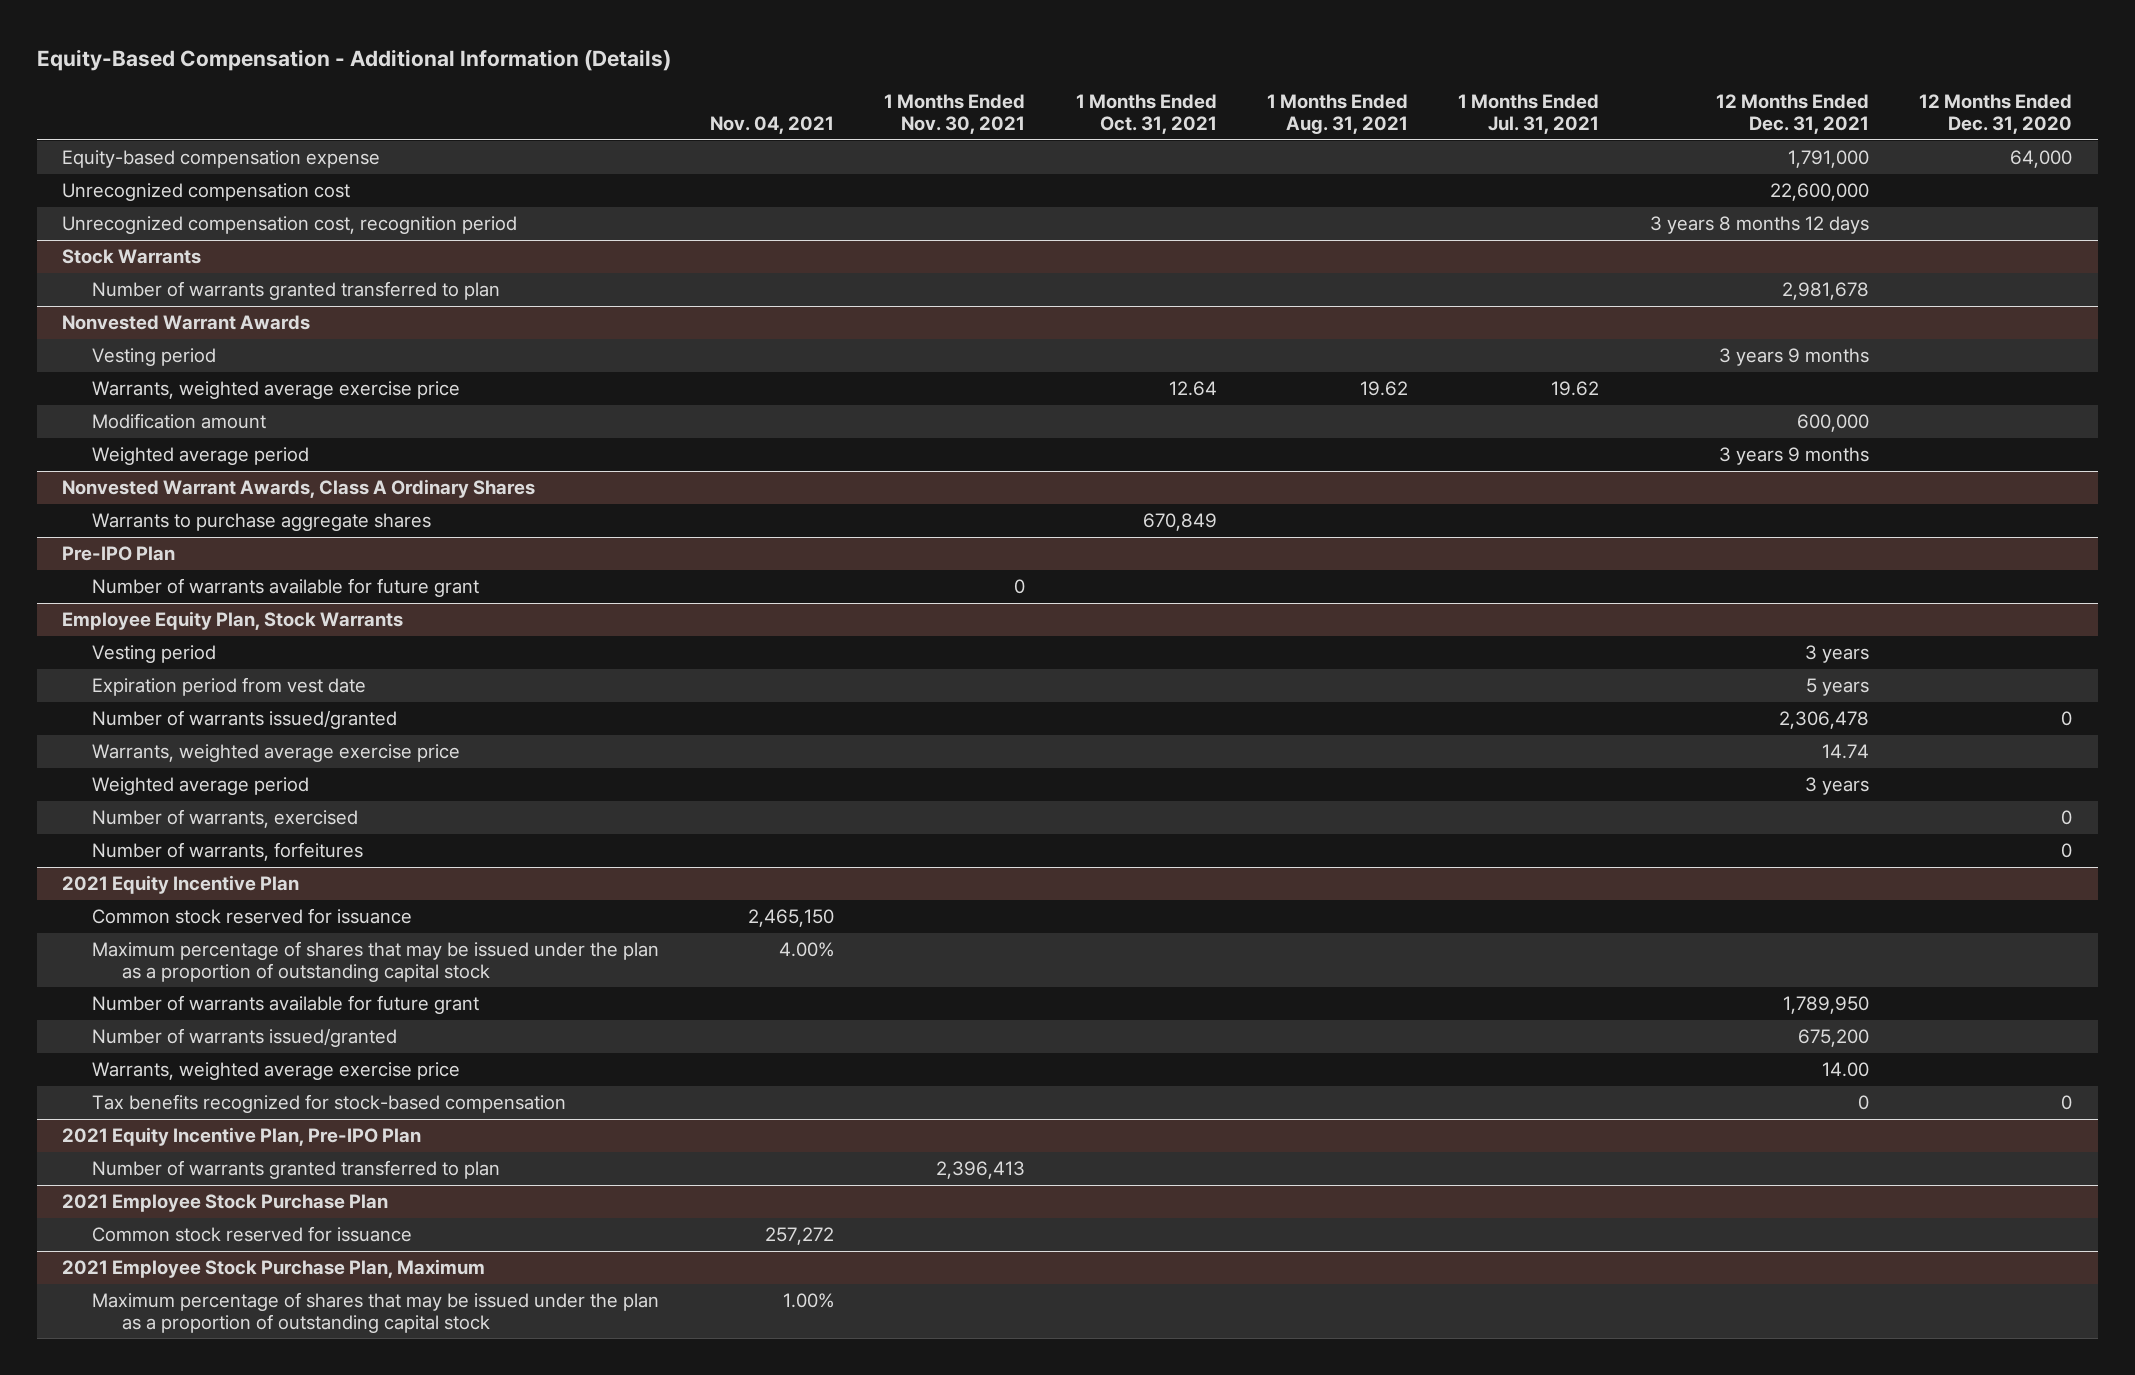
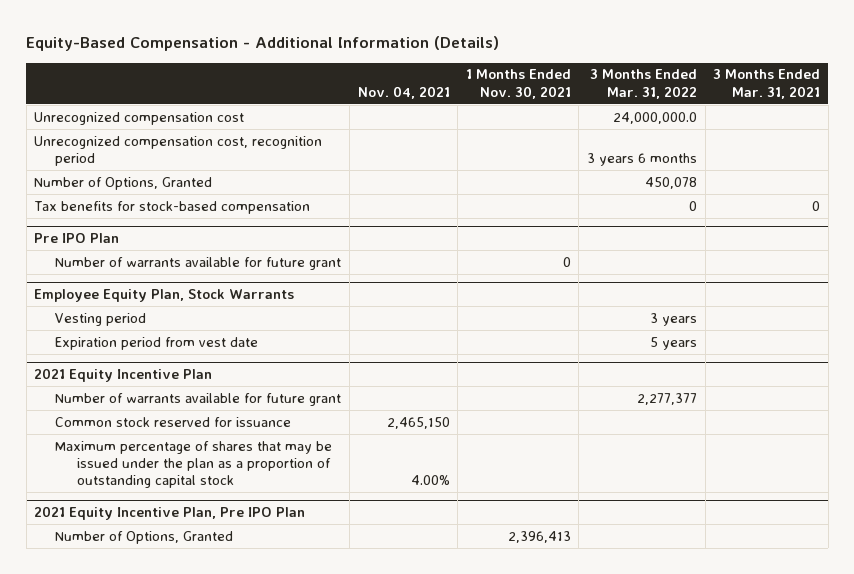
- | Nov. 04, 2021 | 1 Months Ended Nov. 30, 2021 | 1 Months Ended Oct. 31, 2021 | 1 Months Ended Aug. 31, 2021 | 1 Months Ended Jul. 31, 2021 | 12 Months Ended Dec. 31, 2021 | 12 Months Ended Dec. 31, 2020
+ | Nov. 04, 2021 | 1 Months Ended Nov. 30, 2021 | 3 Months Ended Mar. 31, 2022 | 3 Months Ended Mar. 31, 2021
- Equity-based compensation expense | | | | | | 1,791,000 | 64,000
- Stock Warrants
- Number of warrants granted transferred to plan | | | | | | 2,981,678 |
- Nonvested Warrant Awards
- Vesting period | | | | | | 3 years 9 months |
- Warrants, weighted average exercise price | | | 12.64 | 19.62 | 19.62 | |
- Modification amount | | | | | | 600,000 |
- Weighted average period | | | | | | 3 years 9 months |
- Nonvested Warrant Awards, Class A Ordinary Shares
- Warrants to purchase aggregate shares | | | 670,849 | | | |
- Pre-IPO Plan
+ Number of Options, Granted | | | 450,078 |
+ Tax benefits for stock-based compensation | | | 0 | 0
+ Pre IPO Plan
@ Employee Equity Plan, Stock Warrants
- Number of warrants issued/granted | | | | | | 2,306,478 | 0
- Warrants, weighted average exercise price | | | | | | 14.74 |
- Weighted average period | | | | | | 3 years |
- Number of warrants, exercised | | | | | | | 0
- Number of warrants, forfeitures | | | | | | | 0
@ 2021 Equity Incentive Plan
moved up: Number of warrants available for future grant | | | 2,277,377 |
- Number of warrants issued/granted | | | | | | 675,200 |
- Warrants, weighted average exercise price | | | | | | 14.00 |
- Tax benefits recognized for stock-based compensation | | | | | | 0 | 0
- 2021 Equity Incentive Plan, Pre-IPO Plan
- Number of warrants granted transferred to plan | | 2,396,413 | | | | |
- 2021 Employee Stock Purchase Plan
- Common stock reserved for issuance | 257,272 | | | | | |
- 2021 Employee Stock Purchase Plan, Maximum
- Maximum percentage of shares that may be issued under the plan as a proportion of outstanding capital stock | 1.00% | | | | | |
+ 2021 Equity Incentive Plan, Pre IPO Plan
+ Number of Options, Granted | | 2,396,413 | |

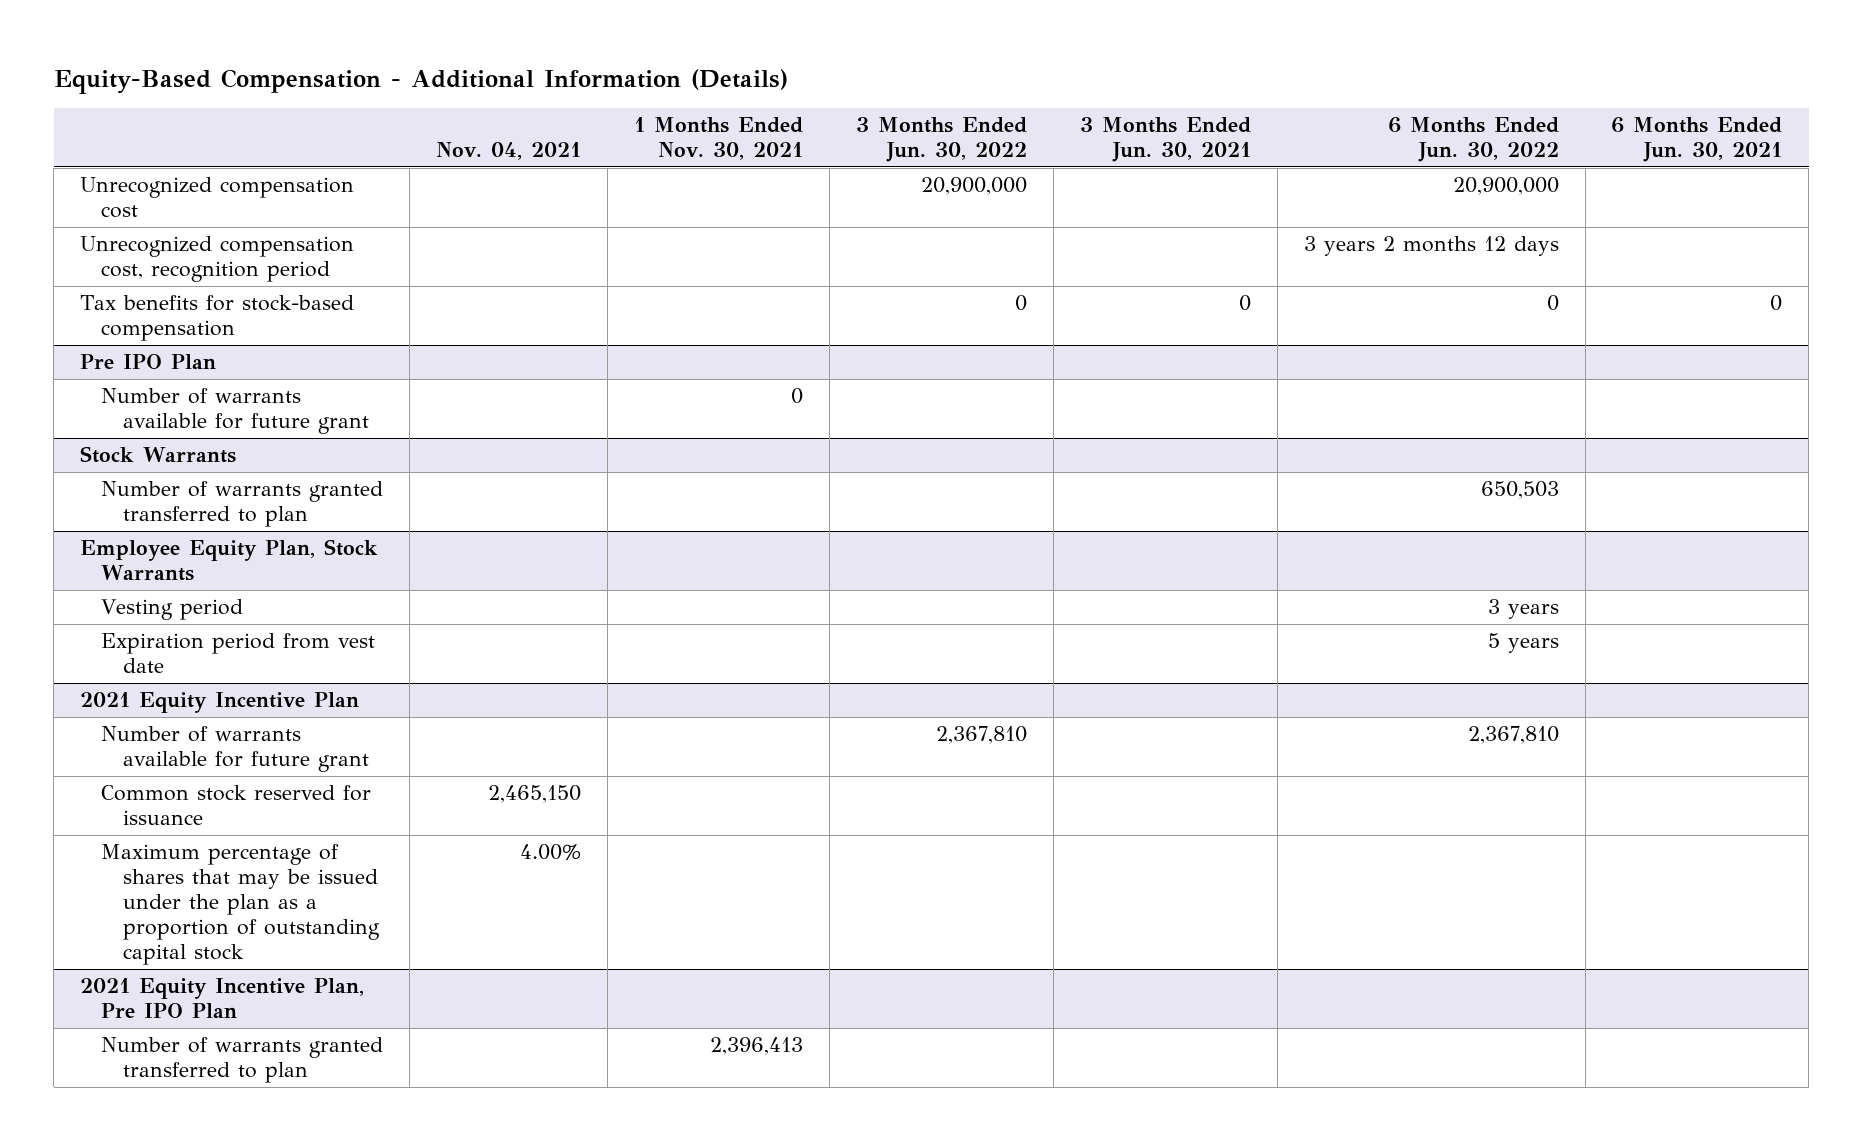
- | Nov. 04, 2021 | 1 Months Ended Nov. 30, 2021 | 3 Months Ended Mar. 31, 2022 | 3 Months Ended Mar. 31, 2021
+ | Nov. 04, 2021 | 1 Months Ended Nov. 30, 2021 | 3 Months Ended Jun. 30, 2022 | 3 Months Ended Jun. 30, 2021 | 6 Months Ended Jun. 30, 2022 | 6 Months Ended Jun. 30, 2021
- Number of Options, Granted | | | 450,078 |
+ Stock Warrants
+ Number of warrants granted transferred to plan | | | | | 650,503 |
@ 2021 Equity Incentive Plan, Pre IPO Plan
- Number of Options, Granted | | 2,396,413 | |
+ Number of warrants granted transferred to plan | | 2,396,413 | | | |

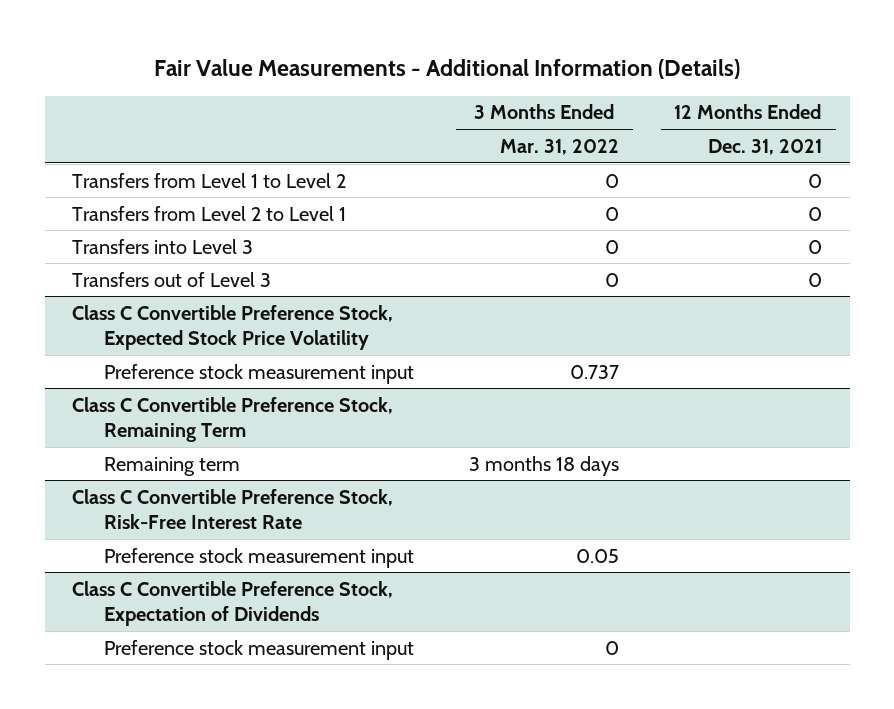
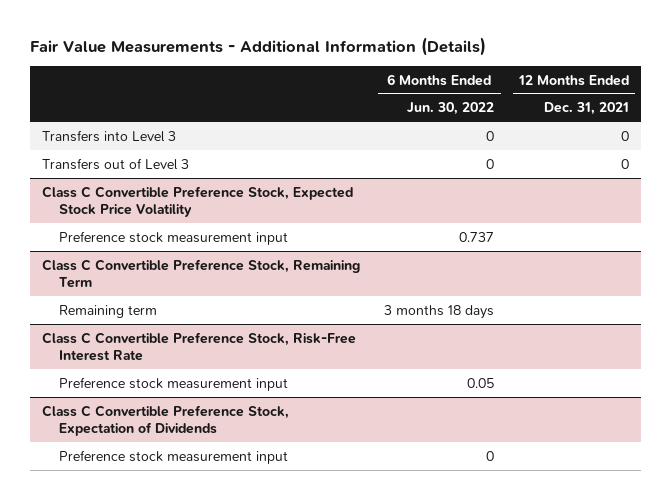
- | 3 Months Ended Mar. 31, 2022 | 12 Months Ended Dec. 31, 2021
+ | 6 Months Ended Jun. 30, 2022 | 12 Months Ended Dec. 31, 2021
- Transfers from Level 1 to Level 2 | 0 | 0
- Transfers from Level 2 to Level 1 | 0 | 0

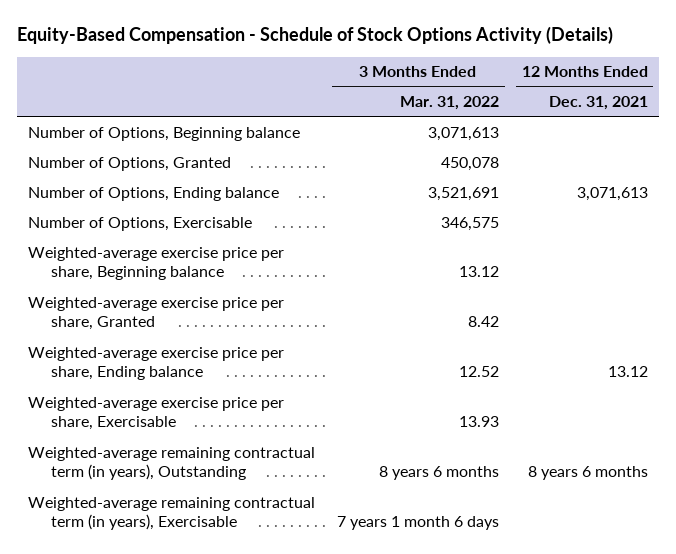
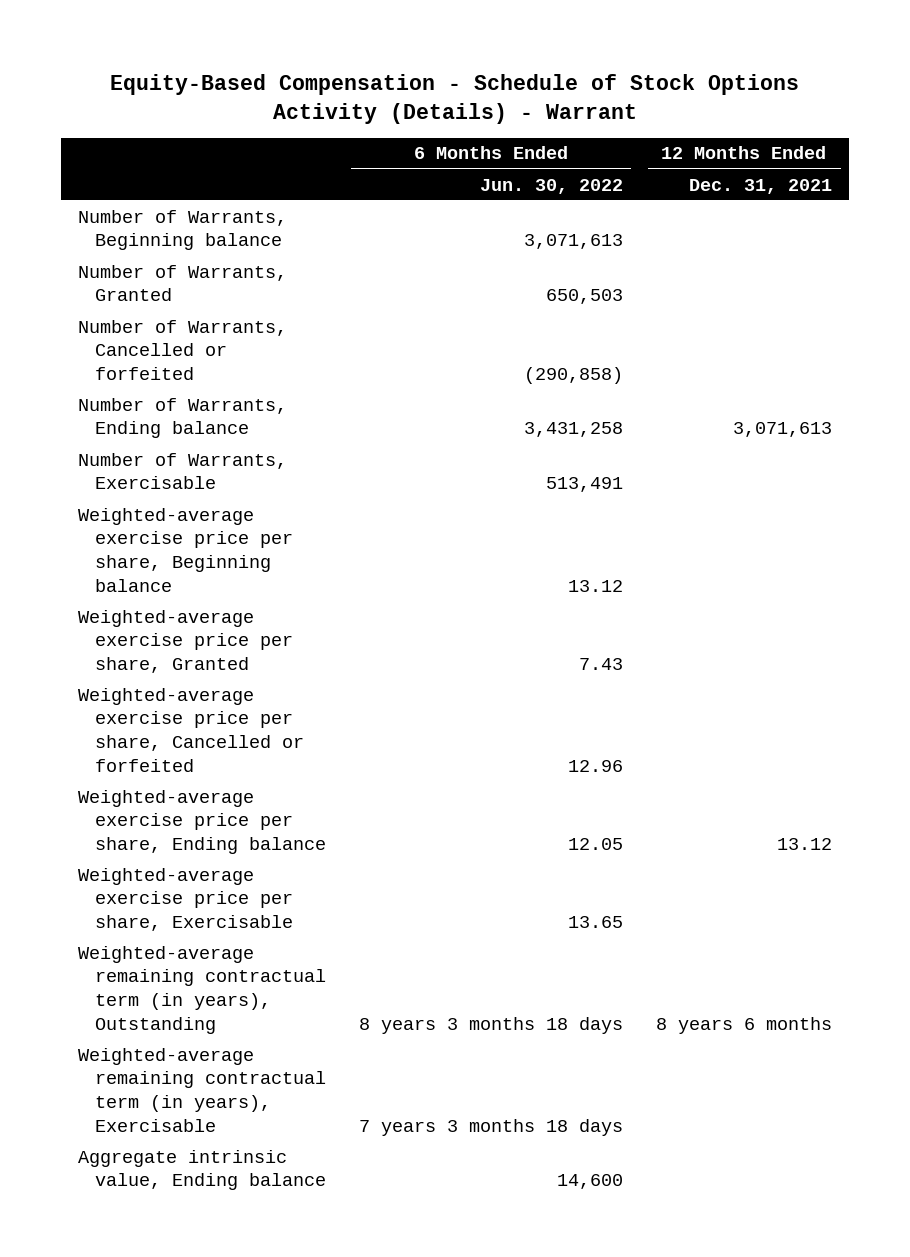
- Equity-Based Compensation - Schedule of Stock Options Activity (Details)
+ Equity-Based Compensation - Schedule of Stock Options Activity (Details) - Warrant
- | 3 Months Ended Mar. 31, 2022 | 12 Months Ended Dec. 31, 2021
+ | 6 Months Ended Jun. 30, 2022 | 12 Months Ended Dec. 31, 2021
- Number of Options, Beginning balance | 3,071,613 |
- Number of Options, Granted | 450,078 |
- Number of Options, Ending balance | 3,521,691 | 3,071,613
- Number of Options, Exercisable | 346,575 |
+ Number of Warrants, Beginning balance | 3,071,613 |
+ Number of Warrants, Granted | 650,503 |
+ Number of Warrants, Cancelled or forfeited | (290,858) |
+ Number of Warrants, Ending balance | 3,431,258 | 3,071,613
+ Number of Warrants, Exercisable | 513,491 |
+ Weighted-average exercise price per share, Cancelled or forfeited | 12.96 |
+ Aggregate intrinsic value, Ending balance | 14,600 |

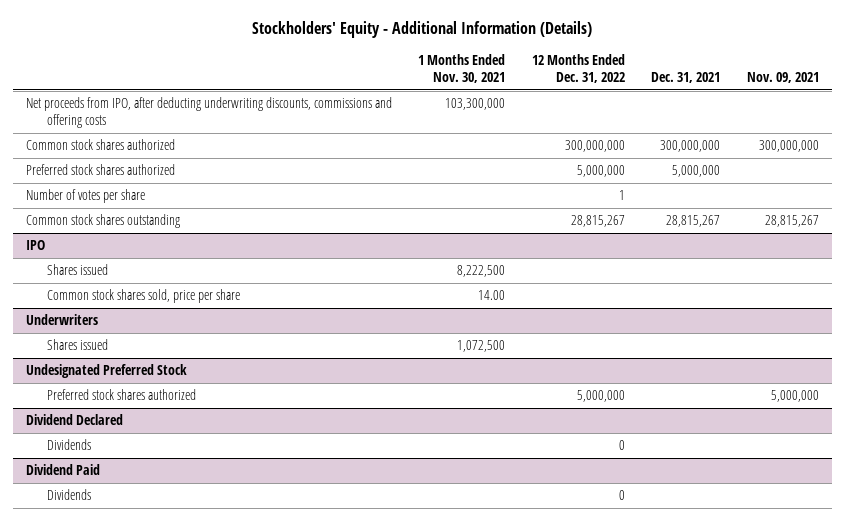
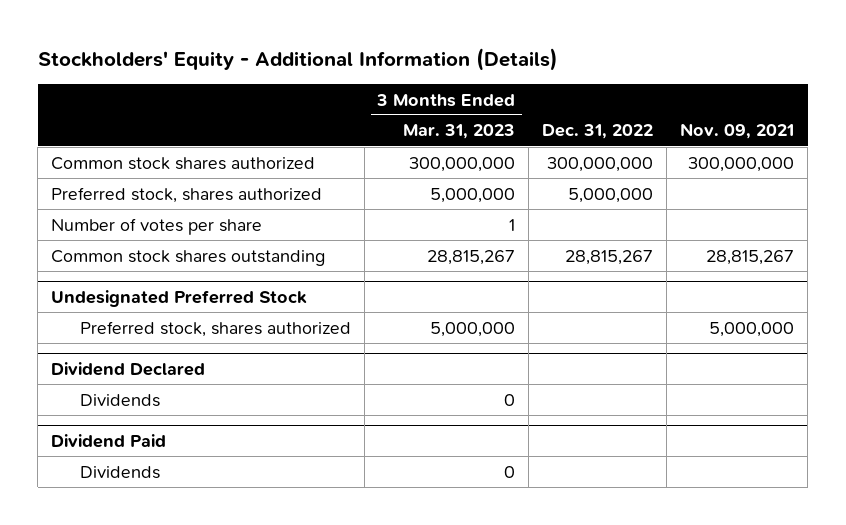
- | 1 Months Ended Nov. 30, 2021 | 12 Months Ended Dec. 31, 2022 | Dec. 31, 2021 | Nov. 09, 2021
+ | 3 Months Ended Mar. 31, 2023 | Dec. 31, 2022 | Nov. 09, 2021
- Net proceeds from IPO, after deducting underwriting discounts, commissions and offering costs | 103,300,000 | | |
- Preferred stock shares authorized | | 5,000,000 | 5,000,000 |
+ Preferred stock, shares authorized | 5,000,000 | 5,000,000 |
- IPO
- Shares issued | 8,222,500 | | |
- Common stock shares sold, price per share | 14.00 | | |
- Underwriters
- Shares issued | 1,072,500 | | |
@ Undesignated Preferred Stock
- Preferred stock shares authorized | | 5,000,000 | | 5,000,000
+ Preferred stock, shares authorized | 5,000,000 | | 5,000,000

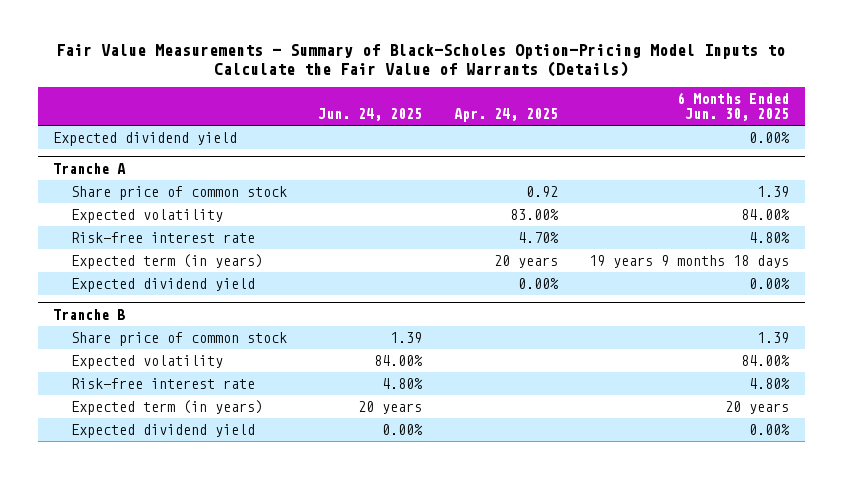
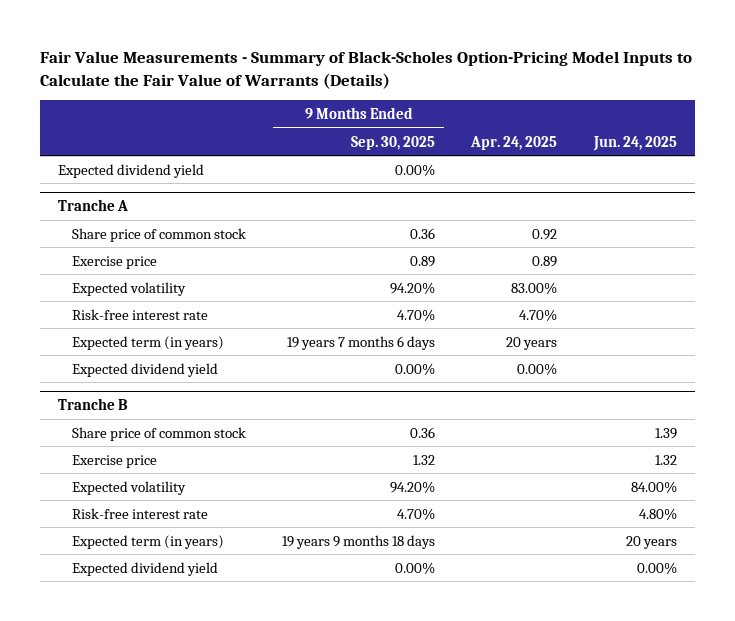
- | Jun. 24, 2025 | Apr. 24, 2025 | 6 Months Ended Jun. 30, 2025
+ | 9 Months Ended Sep. 30, 2025 | Apr. 24, 2025 | Jun. 24, 2025
@ Tranche A
+ Exercise price | 0.89 | 0.89 |
@ Tranche B
+ Exercise price | 1.32 | | 1.32

